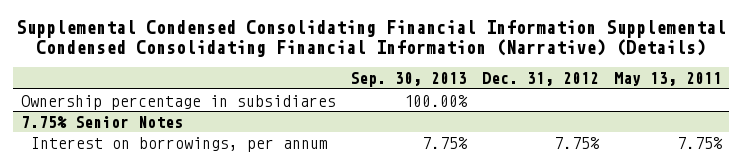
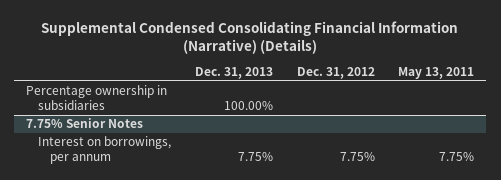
- Supplemental Condensed Consolidating Financial Information Supplemental Condensed Consolidating Financial Information (Narrative) (Details)
+ Supplemental Condensed Consolidating Financial Information (Narrative) (Details)
- | Sep. 30, 2013 | Dec. 31, 2012 | May 13, 2011
+ | Dec. 31, 2013 | Dec. 31, 2012 | May 13, 2011
- Ownership percentage in subsidiares | 100.00% | |
+ Percentage ownership in subsidiaries | 100.00% | |

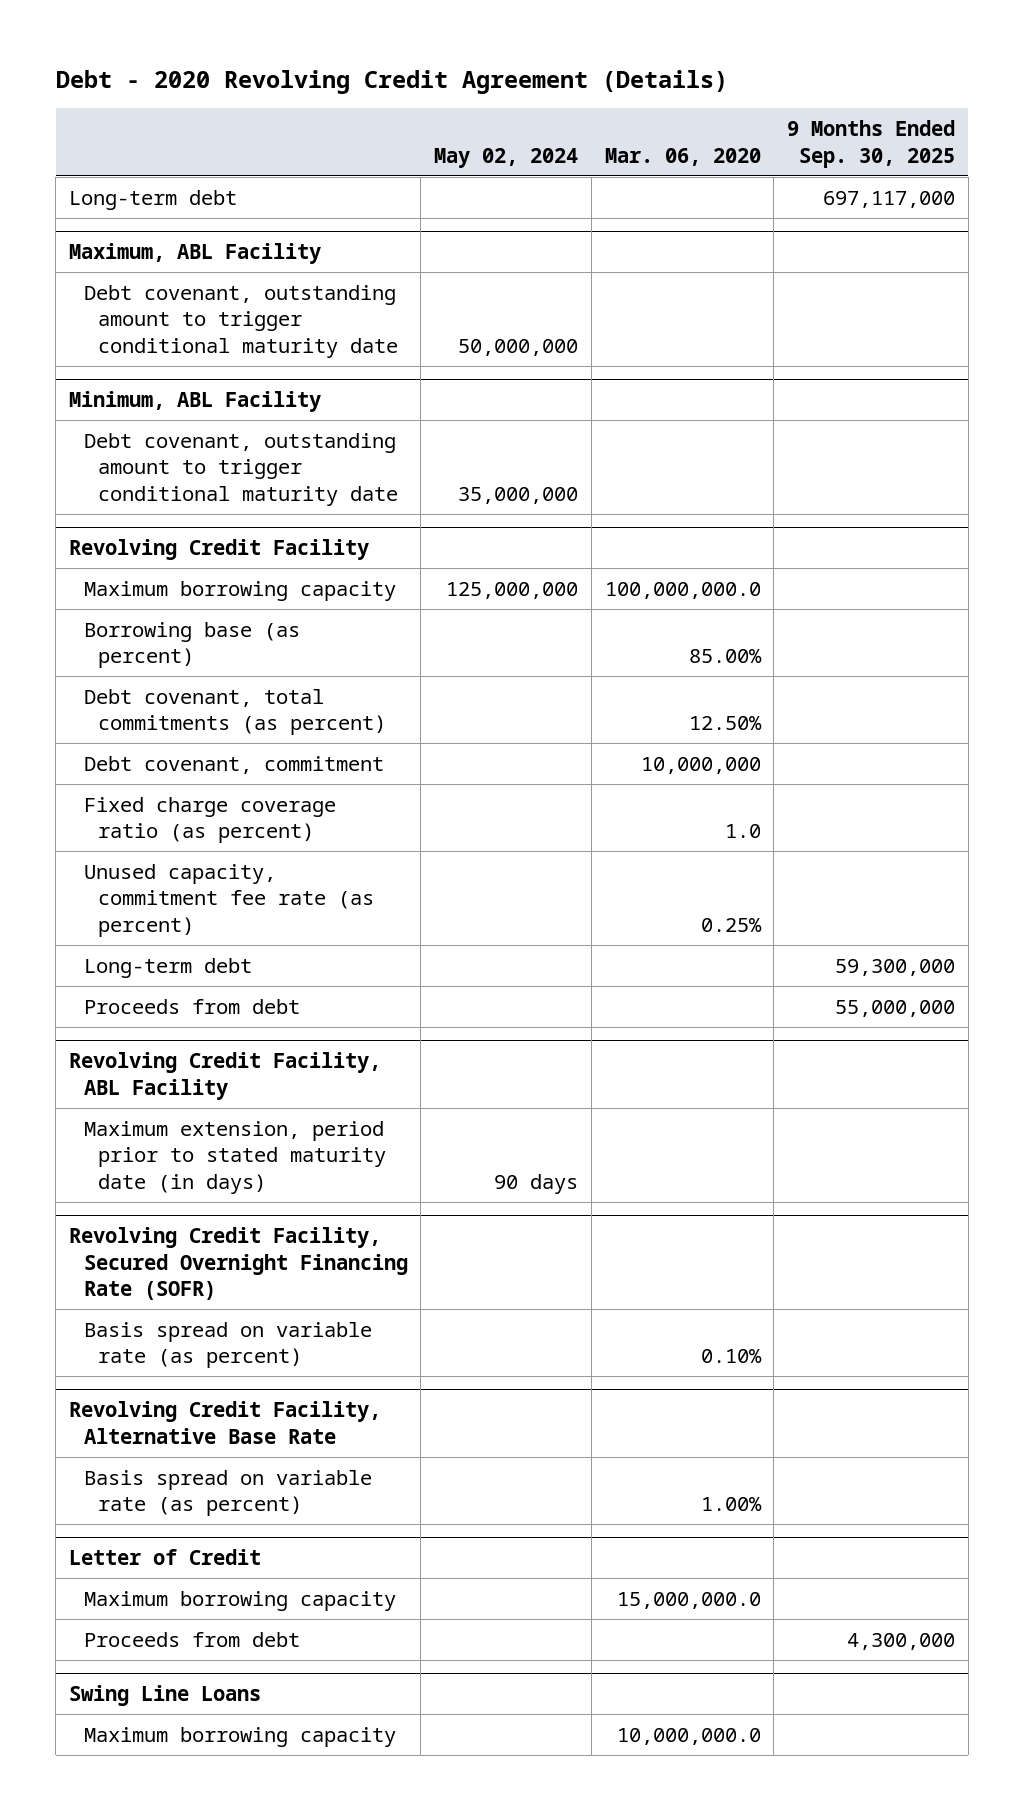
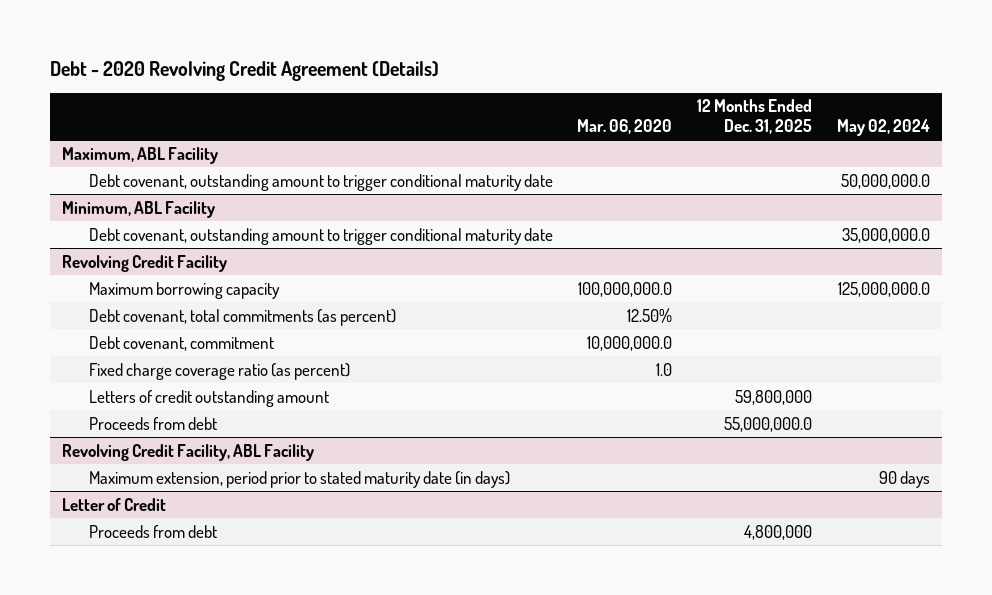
- | May 02, 2024 | Mar. 06, 2020 | 9 Months Ended Sep. 30, 2025
+ | Mar. 06, 2020 | 12 Months Ended Dec. 31, 2025 | May 02, 2024
- Long-term debt | | | 697,117,000
@ Maximum, ABL Facility
- Debt covenant, outstanding amount to trigger conditional maturity date | 50,000,000 | |
+ Debt covenant, outstanding amount to trigger conditional maturity date | | | 50,000,000.0
@ Minimum, ABL Facility
- Debt covenant, outstanding amount to trigger conditional maturity date | 35,000,000 | |
+ Debt covenant, outstanding amount to trigger conditional maturity date | | | 35,000,000.0
@ Revolving Credit Facility
- Maximum borrowing capacity | 125,000,000 | 100,000,000.0 |
- Borrowing base (as percent) | | 85.00% |
+ Maximum borrowing capacity | 100,000,000.0 | | 125,000,000.0
- Debt covenant, commitment | | 10,000,000 |
+ Debt covenant, commitment | 10,000,000.0 | |
- Unused capacity, commitment fee rate (as percent) | | 0.25% |
- Long-term debt | | | 59,300,000
+ Letters of credit outstanding amount | | 59,800,000 |
- Revolving Credit Facility, Secured Overnight Financing Rate (SOFR)
- Basis spread on variable rate (as percent) | | 0.10% |
- Revolving Credit Facility, Alternative Base Rate
- Basis spread on variable rate (as percent) | | 1.00% |
@ Letter of Credit
- Maximum borrowing capacity | | 15,000,000.0 |
- Swing Line Loans
- Maximum borrowing capacity | | 10,000,000.0 |

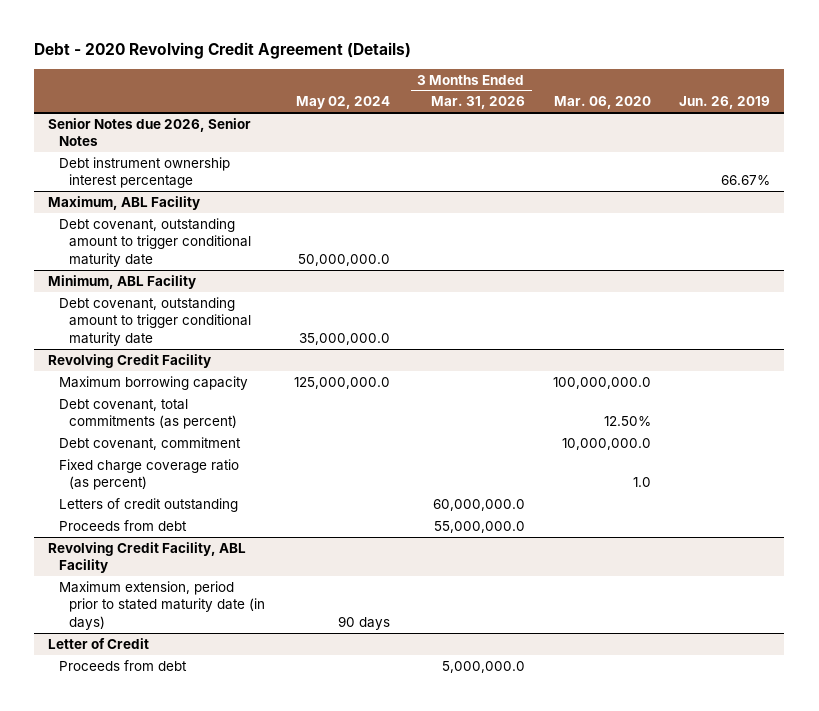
- | Mar. 06, 2020 | 12 Months Ended Dec. 31, 2025 | May 02, 2024
+ | May 02, 2024 | 3 Months Ended Mar. 31, 2026 | Mar. 06, 2020 | Jun. 26, 2019
+ Senior Notes due 2026, Senior Notes
+ Debt instrument ownership interest percentage | | | | 66.67%
@ Revolving Credit Facility
- Letters of credit outstanding amount | | 59,800,000 |
+ Letters of credit outstanding | | 60,000,000.0 | |

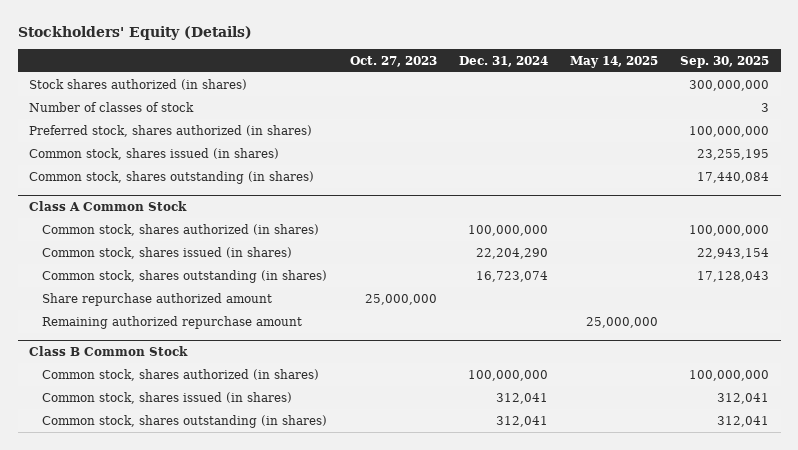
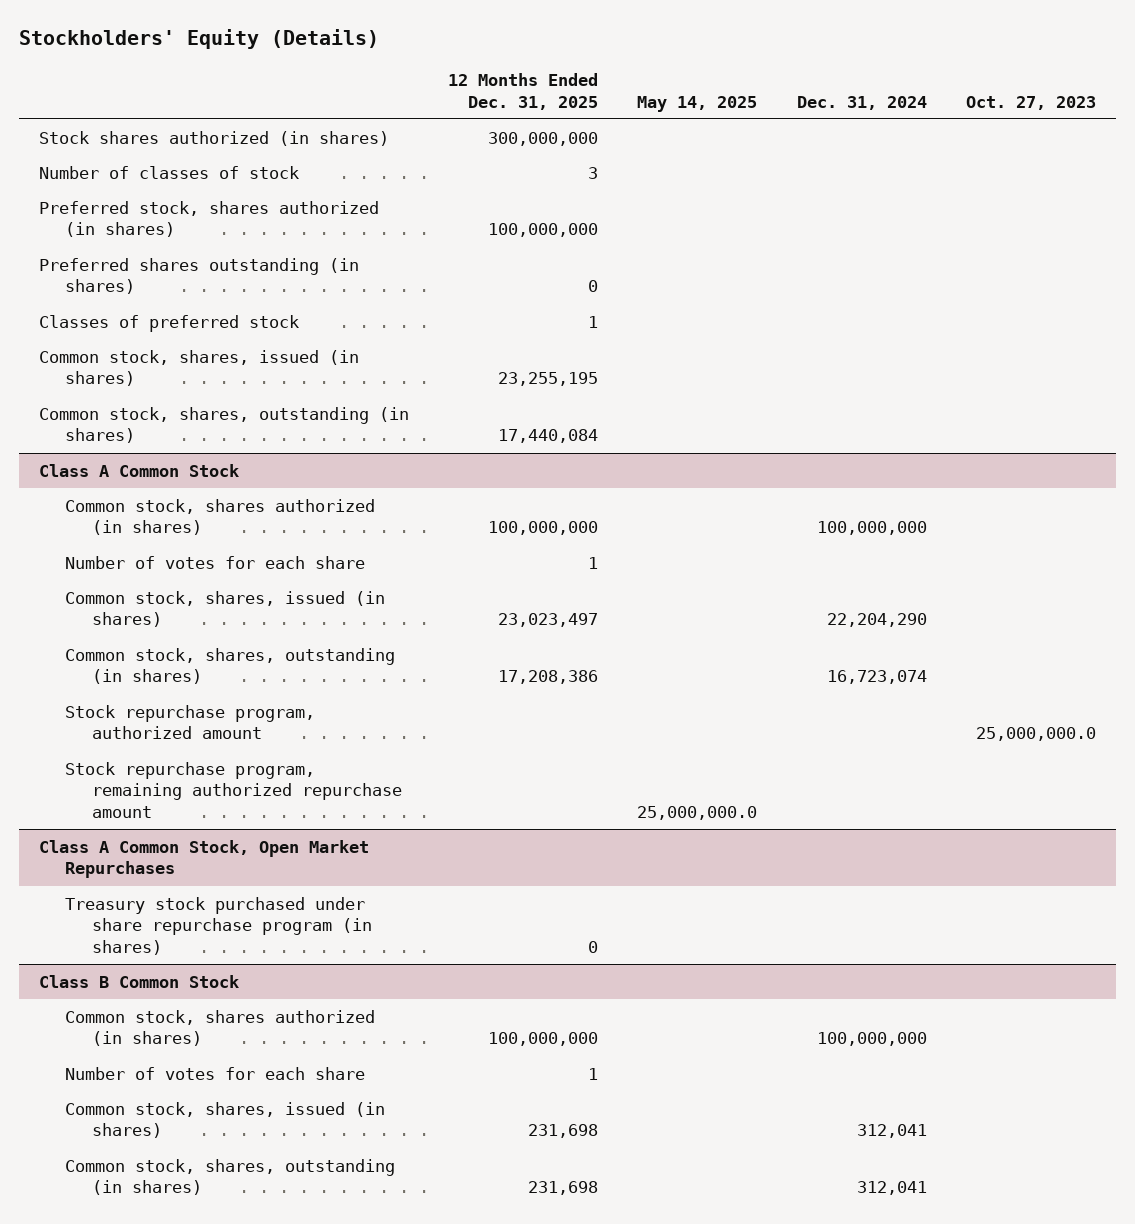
- | Oct. 27, 2023 | Dec. 31, 2024 | May 14, 2025 | Sep. 30, 2025
+ | 12 Months Ended Dec. 31, 2025 | May 14, 2025 | Dec. 31, 2024 | Oct. 27, 2023
- Common stock, shares issued (in shares) | | | | 23,255,195
- Common stock, shares outstanding (in shares) | | | | 17,440,084
+ Preferred shares outstanding (in shares) | 0 | | |
+ Classes of preferred stock | 1 | | |
+ Common stock, shares, issued (in shares) | 23,255,195 | | |
+ Common stock, shares, outstanding (in shares) | 17,440,084 | | |
@ Class A Common Stock
- Common stock, shares issued (in shares) | | 22,204,290 | | 22,943,154
- Common stock, shares outstanding (in shares) | | 16,723,074 | | 17,128,043
- Share repurchase authorized amount | 25,000,000 | | |
- Remaining authorized repurchase amount | | | 25,000,000 |
+ Number of votes for each share | 1 | | |
+ Common stock, shares, issued (in shares) | 23,023,497 | | 22,204,290 |
+ Common stock, shares, outstanding (in shares) | 17,208,386 | | 16,723,074 |
+ Stock repurchase program, authorized amount | | | | 25,000,000.0
+ Stock repurchase program, remaining authorized repurchase amount | | 25,000,000.0 | |
+ Class A Common Stock, Open Market Repurchases
+ Treasury stock purchased under share repurchase program (in shares) | 0 | | |
@ Class B Common Stock
- Common stock, shares issued (in shares) | | 312,041 | | 312,041
- Common stock, shares outstanding (in shares) | | 312,041 | | 312,041
+ Number of votes for each share | 1 | | |
+ Common stock, shares, issued (in shares) | 231,698 | | 312,041 |
+ Common stock, shares, outstanding (in shares) | 231,698 | | 312,041 |

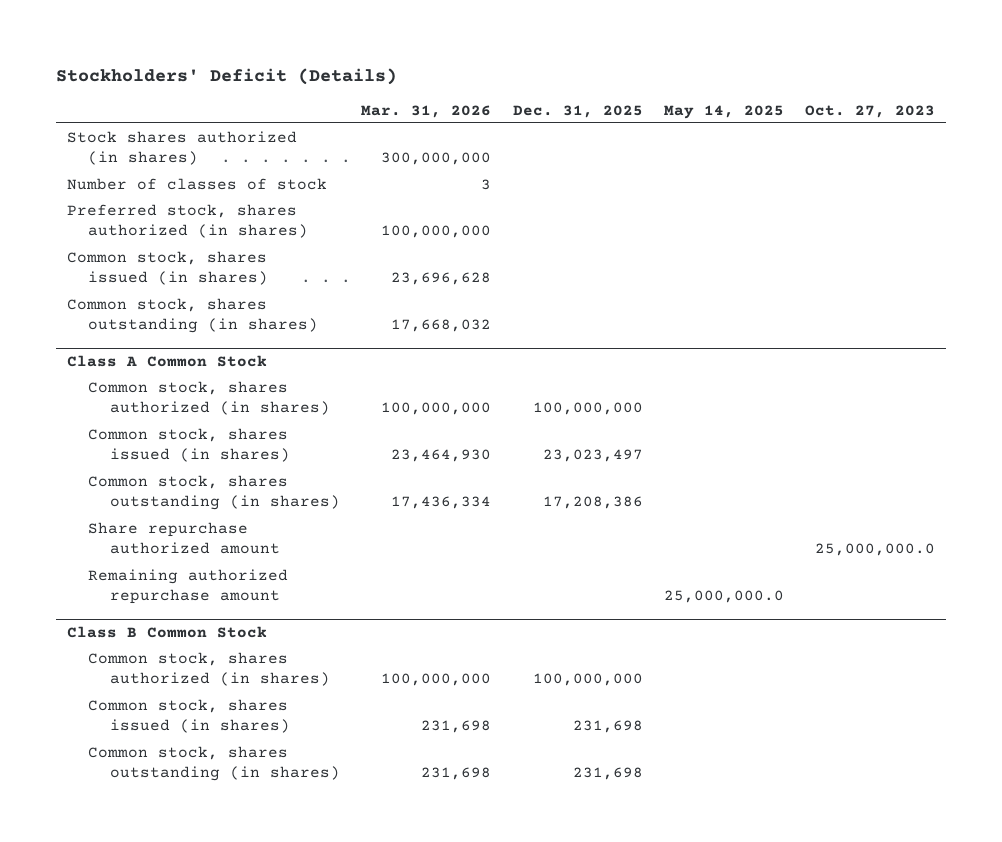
- Stockholders' Equity (Details)
+ Stockholders' Deficit (Details)
- | 12 Months Ended Dec. 31, 2025 | May 14, 2025 | Dec. 31, 2024 | Oct. 27, 2023
+ | Mar. 31, 2026 | Dec. 31, 2025 | May 14, 2025 | Oct. 27, 2023
- Preferred shares outstanding (in shares) | 0 | | |
- Classes of preferred stock | 1 | | |
- Common stock, shares, issued (in shares) | 23,255,195 | | |
- Common stock, shares, outstanding (in shares) | 17,440,084 | | |
+ Common stock, shares issued (in shares) | 23,696,628 | | |
+ Common stock, shares outstanding (in shares) | 17,668,032 | | |
@ Class A Common Stock
- Number of votes for each share | 1 | | |
- Common stock, shares, issued (in shares) | 23,023,497 | | 22,204,290 |
- Common stock, shares, outstanding (in shares) | 17,208,386 | | 16,723,074 |
- Stock repurchase program, authorized amount | | | | 25,000,000.0
- Stock repurchase program, remaining authorized repurchase amount | | 25,000,000.0 | |
- Class A Common Stock, Open Market Repurchases
- Treasury stock purchased under share repurchase program (in shares) | 0 | | |
@ Class A Common Stock
+ Common stock, shares issued (in shares) | 23,464,930 | 23,023,497 | |
+ Common stock, shares outstanding (in shares) | 17,436,334 | 17,208,386 | |
+ Share repurchase authorized amount | | | | 25,000,000.0
+ Remaining authorized repurchase amount | | | 25,000,000.0 |
@ Class B Common Stock
- Number of votes for each share | 1 | | |
- Common stock, shares, issued (in shares) | 231,698 | | 312,041 |
- Common stock, shares, outstanding (in shares) | 231,698 | | 312,041 |
+ Common stock, shares issued (in shares) | 231,698 | 231,698 | |
+ Common stock, shares outstanding (in shares) | 231,698 | 231,698 | |

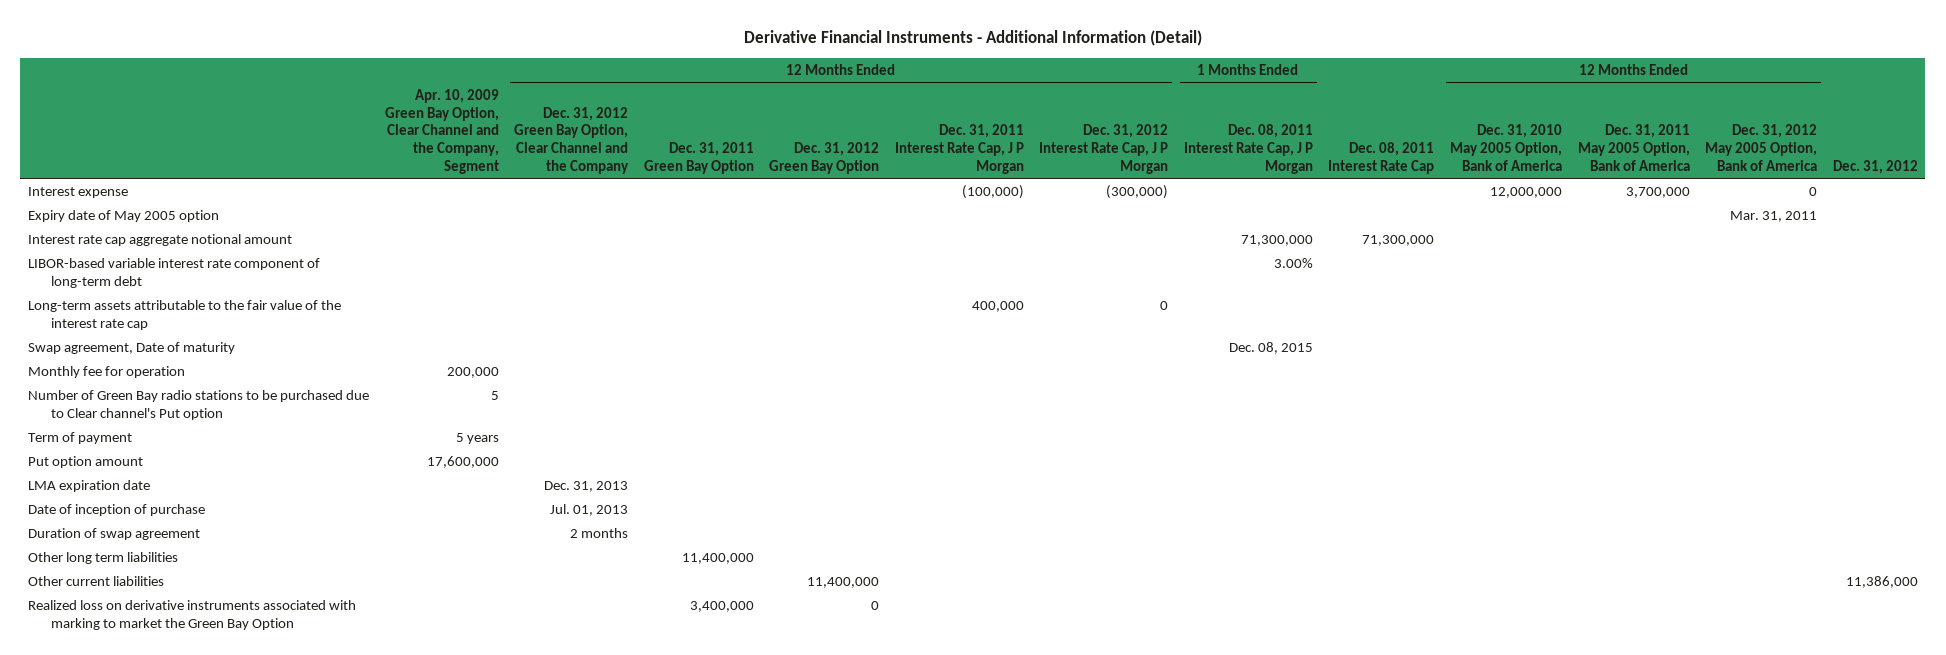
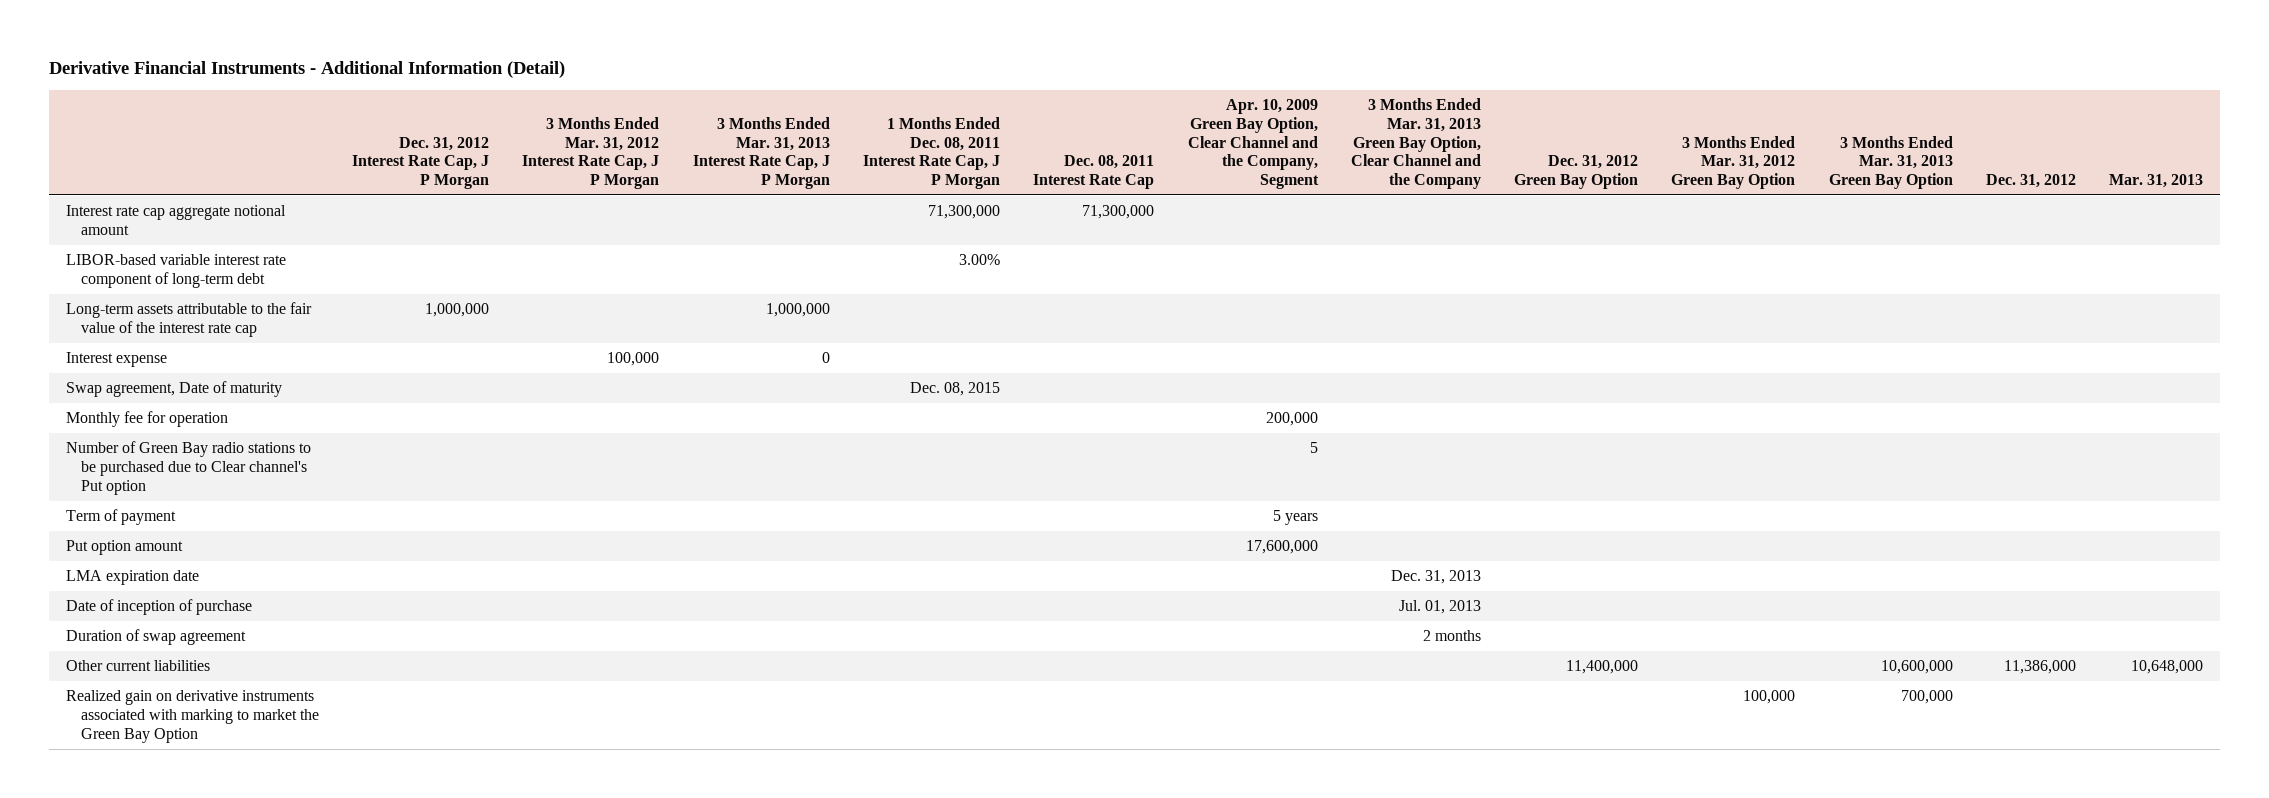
- | Apr. 10, 2009 Green Bay Option, Clear Channel and the Company, Segment | 12 Months Ended Dec. 31, 2012 Green Bay Option, Clear Channel and the Company | 12 Months Ended Dec. 31, 2011 Green Bay Option | 12 Months Ended Dec. 31, 2012 Green Bay Option | 12 Months Ended Dec. 31, 2011 Interest Rate Cap, J P Morgan | 12 Months Ended Dec. 31, 2012 Interest Rate Cap, J P Morgan | 1 Months Ended Dec. 08, 2011 Interest Rate Cap, J P Morgan | Dec. 08, 2011 Interest Rate Cap | 12 Months Ended Dec. 31, 2010 May 2005 Option, Bank of America | 12 Months Ended Dec. 31, 2011 May 2005 Option, Bank of America | 12 Months Ended Dec. 31, 2012 May 2005 Option, Bank of America | Dec. 31, 2012
+ | Dec. 31, 2012 Interest Rate Cap, J P Morgan | 3 Months Ended Mar. 31, 2012 Interest Rate Cap, J P Morgan | 3 Months Ended Mar. 31, 2013 Interest Rate Cap, J P Morgan | 1 Months Ended Dec. 08, 2011 Interest Rate Cap, J P Morgan | Dec. 08, 2011 Interest Rate Cap | Apr. 10, 2009 Green Bay Option, Clear Channel and the Company, Segment | 3 Months Ended Mar. 31, 2013 Green Bay Option, Clear Channel and the Company | Dec. 31, 2012 Green Bay Option | 3 Months Ended Mar. 31, 2012 Green Bay Option | 3 Months Ended Mar. 31, 2013 Green Bay Option | Dec. 31, 2012 | Mar. 31, 2013
- Expiry date of May 2005 option | | | | | | | | | | | Mar. 31, 2011 |
moved down: Interest expense | | 100,000 | 0 | | | | | | | | |
- Other long term liabilities | | | 11,400,000 | | | | | | | | |
- Realized loss on derivative instruments associated with marking to market the Green Bay Option | | | 3,400,000 | 0 | | | | | | | |
+ Realized gain on derivative instruments associated with marking to market the Green Bay Option | | | | | | | | | 100,000 | 700,000 | |

